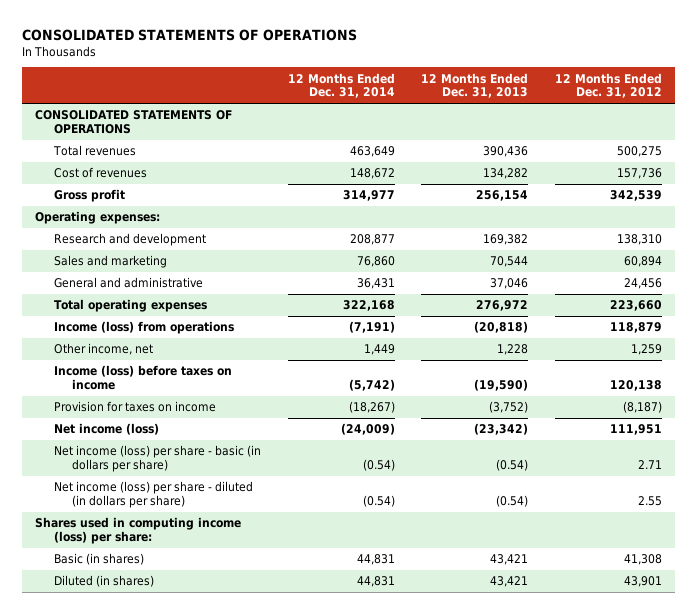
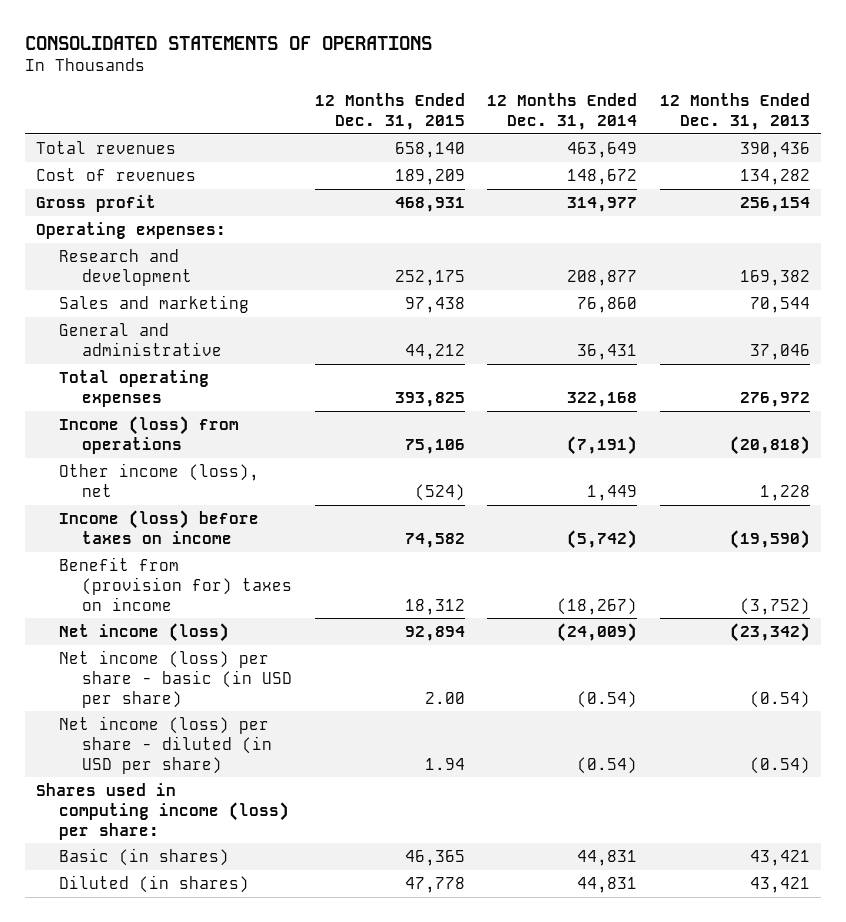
- | 12 Months Ended Dec. 31, 2014 | 12 Months Ended Dec. 31, 2013 | 12 Months Ended Dec. 31, 2012
+ | 12 Months Ended Dec. 31, 2015 | 12 Months Ended Dec. 31, 2014 | 12 Months Ended Dec. 31, 2013
- CONSOLIDATED STATEMENTS OF OPERATIONS
- Other income, net | 1,449 | 1,228 | 1,259
+ Other income (loss), net | (524) | 1,449 | 1,228
- Provision for taxes on income | (18,267) | (3,752) | (8,187)
+ Benefit from (provision for) taxes on income | 18,312 | (18,267) | (3,752)
- Net income (loss) per share - basic (in dollars per share) | (0.54) | (0.54) | 2.71
- Net income (loss) per share - diluted (in dollars per share) | (0.54) | (0.54) | 2.55
+ Net income (loss) per share - basic (in USD per share) | 2.00 | (0.54) | (0.54)
+ Net income (loss) per share - diluted (in USD per share) | 1.94 | (0.54) | (0.54)

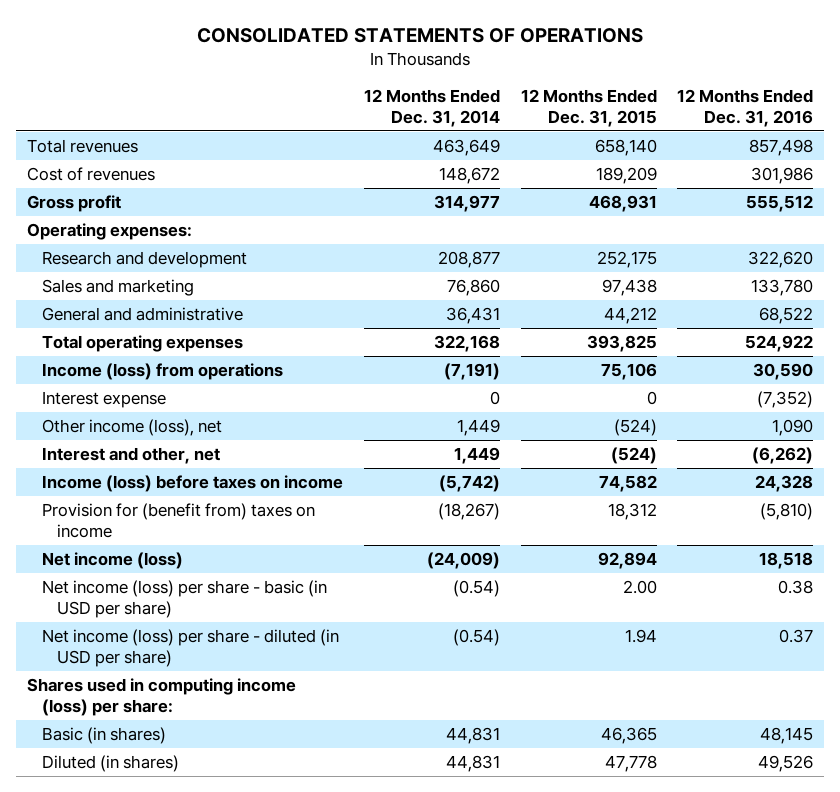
- | 12 Months Ended Dec. 31, 2015 | 12 Months Ended Dec. 31, 2014 | 12 Months Ended Dec. 31, 2013
+ | 12 Months Ended Dec. 31, 2014 | 12 Months Ended Dec. 31, 2015 | 12 Months Ended Dec. 31, 2016
+ Interest expense | 0 | 0 | (7,352)
+ Interest and other, net | 1,449 | (524) | (6,262)
- Benefit from (provision for) taxes on income | 18,312 | (18,267) | (3,752)
+ Provision for (benefit from) taxes on income | (18,267) | 18,312 | (5,810)

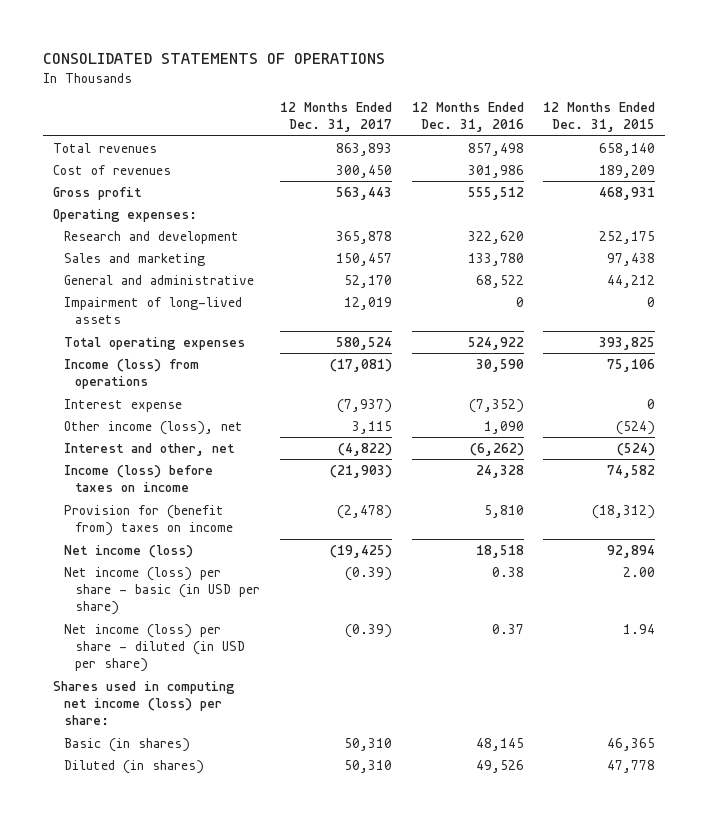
- | 12 Months Ended Dec. 31, 2014 | 12 Months Ended Dec. 31, 2015 | 12 Months Ended Dec. 31, 2016
+ | 12 Months Ended Dec. 31, 2017 | 12 Months Ended Dec. 31, 2016 | 12 Months Ended Dec. 31, 2015
+ Impairment of long-lived assets | 12,019 | 0 | 0
- Provision for (benefit from) taxes on income | (18,267) | 18,312 | (5,810)
+ Provision for (benefit from) taxes on income | (2,478) | 5,810 | (18,312)
- Shares used in computing income (loss) per share:
+ Shares used in computing net income (loss) per share:

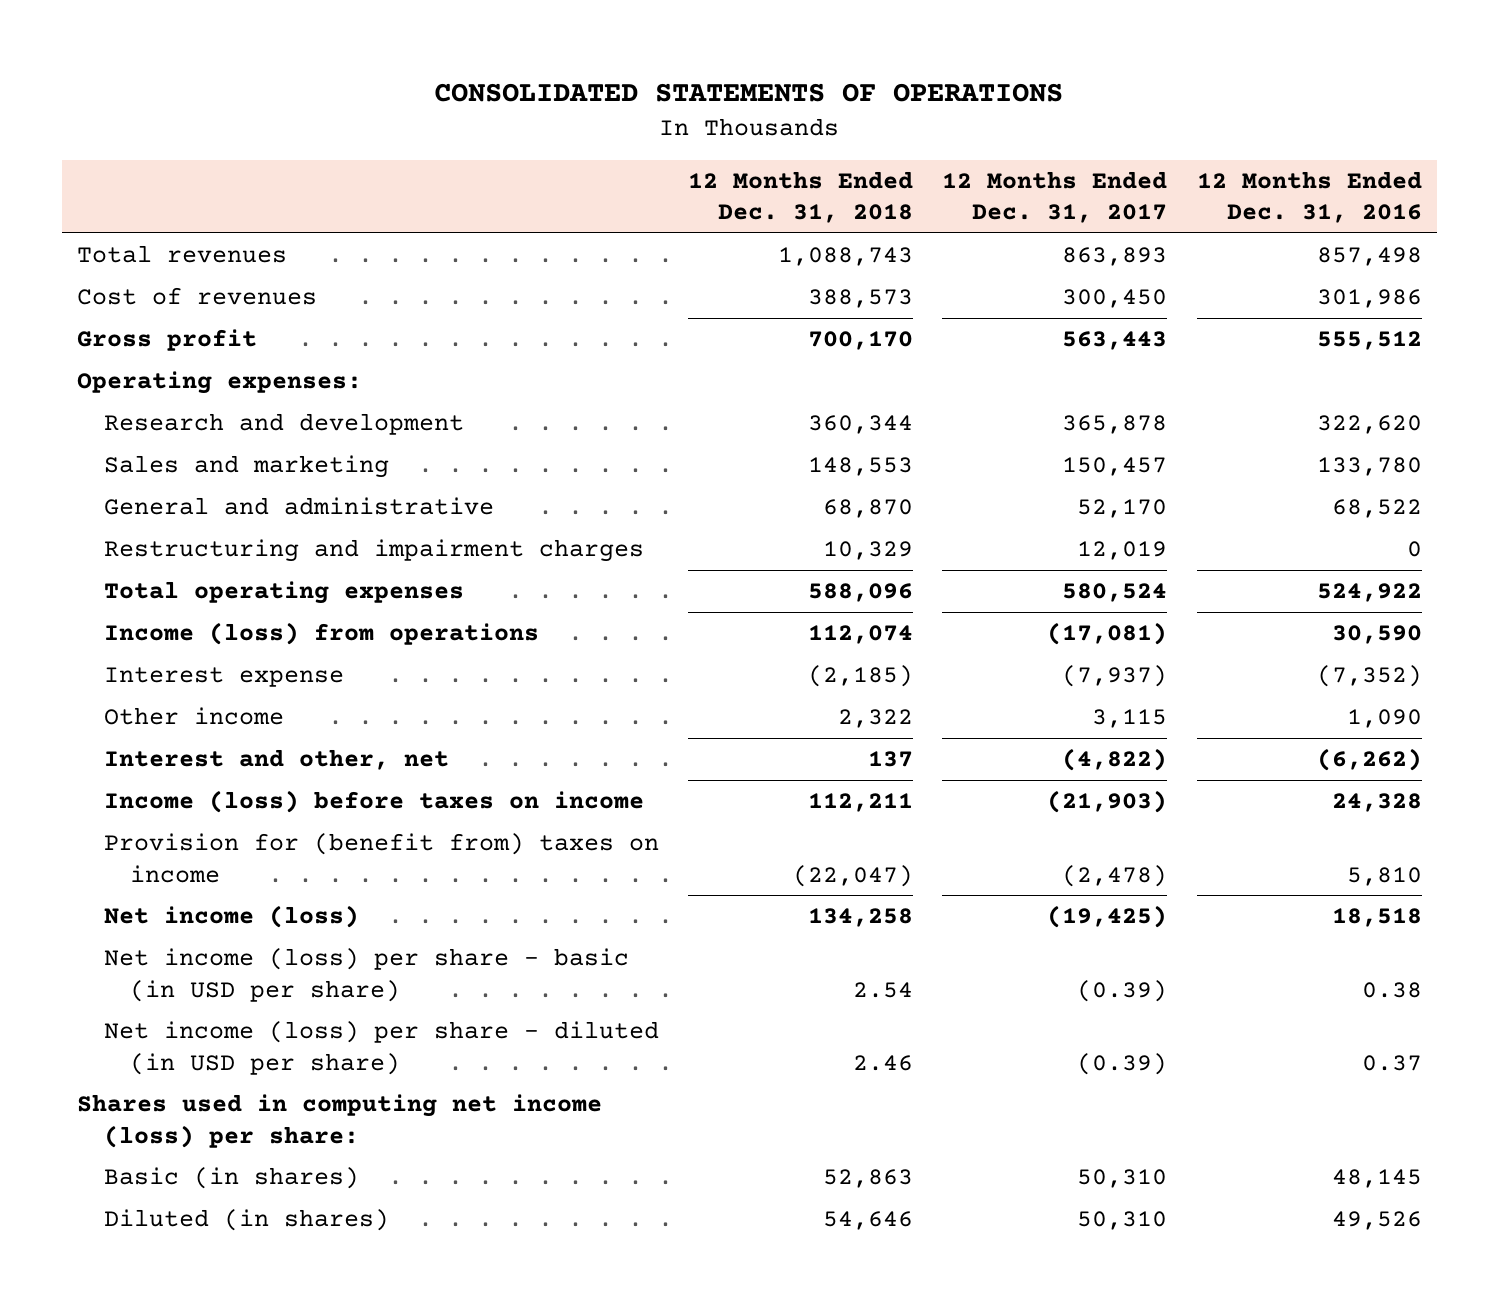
- | 12 Months Ended Dec. 31, 2017 | 12 Months Ended Dec. 31, 2016 | 12 Months Ended Dec. 31, 2015
+ | 12 Months Ended Dec. 31, 2018 | 12 Months Ended Dec. 31, 2017 | 12 Months Ended Dec. 31, 2016
- Impairment of long-lived assets | 12,019 | 0 | 0
+ Restructuring and impairment charges | 10,329 | 12,019 | 0
- Other income (loss), net | 3,115 | 1,090 | (524)
+ Other income | 2,322 | 3,115 | 1,090

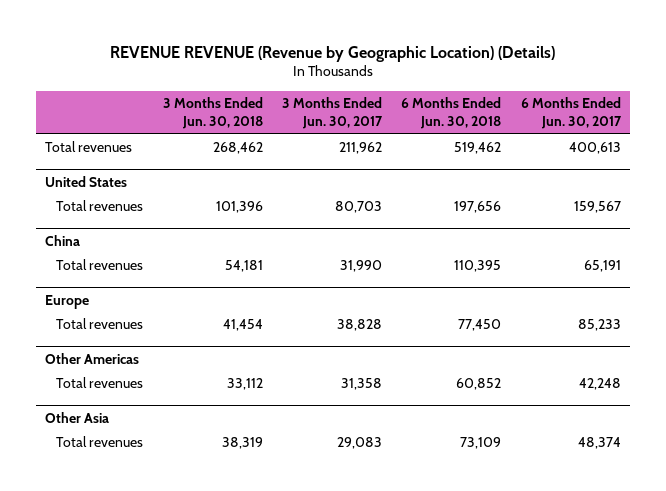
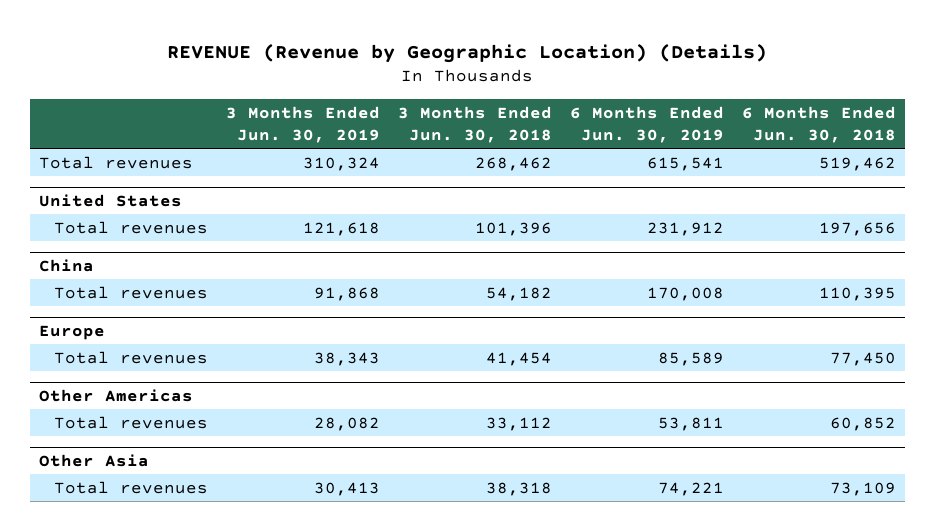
- REVENUE REVENUE (Revenue by Geographic Location) (Details)
+ REVENUE (Revenue by Geographic Location) (Details)
- | 3 Months Ended Jun. 30, 2018 | 3 Months Ended Jun. 30, 2017 | 6 Months Ended Jun. 30, 2018 | 6 Months Ended Jun. 30, 2017
+ | 3 Months Ended Jun. 30, 2019 | 3 Months Ended Jun. 30, 2018 | 6 Months Ended Jun. 30, 2019 | 6 Months Ended Jun. 30, 2018
@ China
- Total revenues | 54,181 | 31,990 | 110,395 | 65,191
+ Total revenues | 91,868 | 54,182 | 170,008 | 110,395
@ Other Asia
- Total revenues | 38,319 | 29,083 | 73,109 | 48,374
+ Total revenues | 30,413 | 38,318 | 74,221 | 73,109

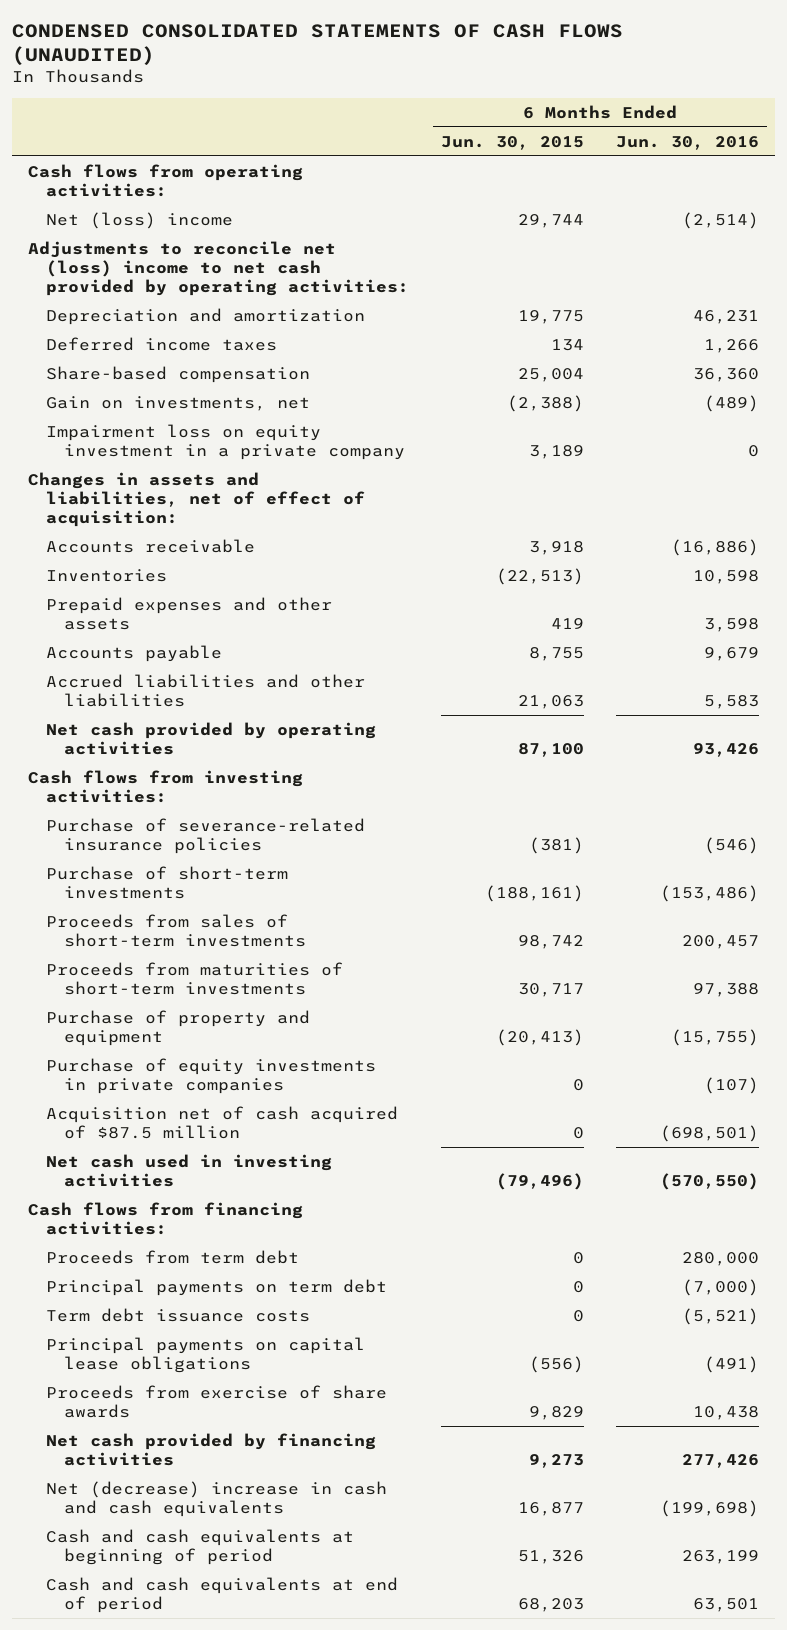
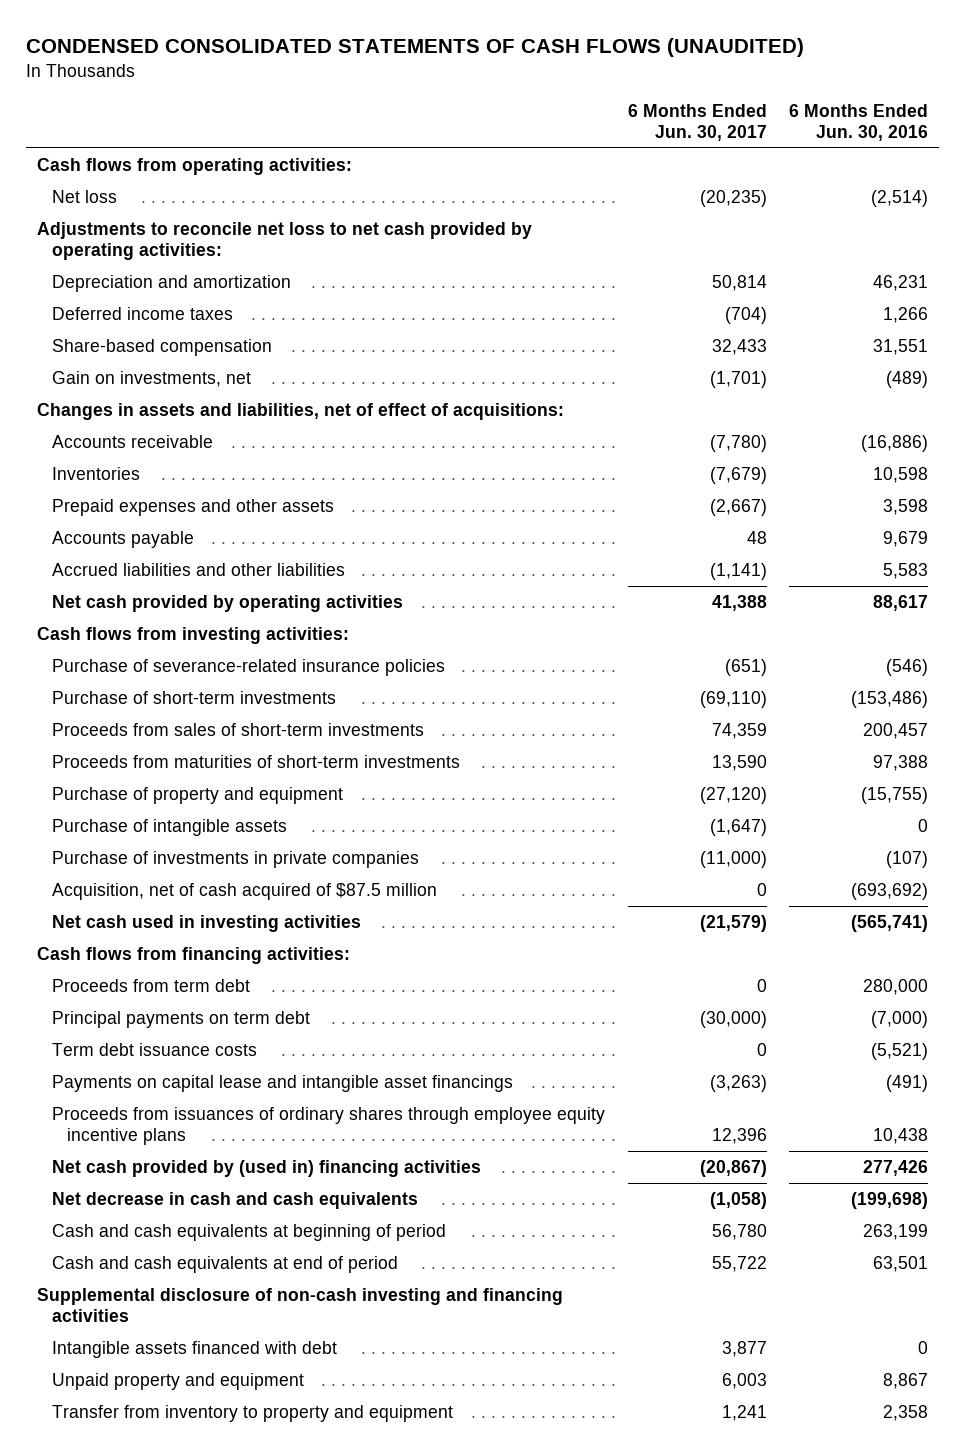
- | 6 Months Ended Jun. 30, 2015 | 6 Months Ended Jun. 30, 2016
+ | 6 Months Ended Jun. 30, 2017 | 6 Months Ended Jun. 30, 2016
- Net (loss) income | 29,744 | (2,514)
- Adjustments to reconcile net (loss) income to net cash provided by operating activities:
+ Net loss | (20,235) | (2,514)
+ Adjustments to reconcile net loss to net cash provided by operating activities:
- Share-based compensation | 25,004 | 36,360
+ Share-based compensation | 32,433 | 31,551
- Impairment loss on equity investment in a private company | 3,189 | 0
- Changes in assets and liabilities, net of effect of acquisition:
+ Changes in assets and liabilities, net of effect of acquisitions:
- Net cash provided by operating activities | 87,100 | 93,426
+ Net cash provided by operating activities | 41,388 | 88,617
- Purchase of equity investments in private companies | 0 | (107)
- Acquisition net of cash acquired of $87.5 million | 0 | (698,501)
- Net cash used in investing activities | (79,496) | (570,550)
+ Purchase of intangible assets | (1,647) | 0
+ Purchase of investments in private companies | (11,000) | (107)
+ Acquisition, net of cash acquired of $87.5 million | 0 | (693,692)
+ Net cash used in investing activities | (21,579) | (565,741)
- Principal payments on capital lease obligations | (556) | (491)
- Proceeds from exercise of share awards | 9,829 | 10,438
- Net cash provided by financing activities | 9,273 | 277,426
- Net (decrease) increase in cash and cash equivalents | 16,877 | (199,698)
+ Payments on capital lease and intangible asset financings | (3,263) | (491)
+ Proceeds from issuances of ordinary shares through employee equity incentive plans | 12,396 | 10,438
+ Net cash provided by (used in) financing activities | (20,867) | 277,426
+ Net decrease in cash and cash equivalents | (1,058) | (199,698)
+ Supplemental disclosure of non-cash investing and financing activities
+ Intangible assets financed with debt | 3,877 | 0
+ Unpaid property and equipment | 6,003 | 8,867
+ Transfer from inventory to property and equipment | 1,241 | 2,358

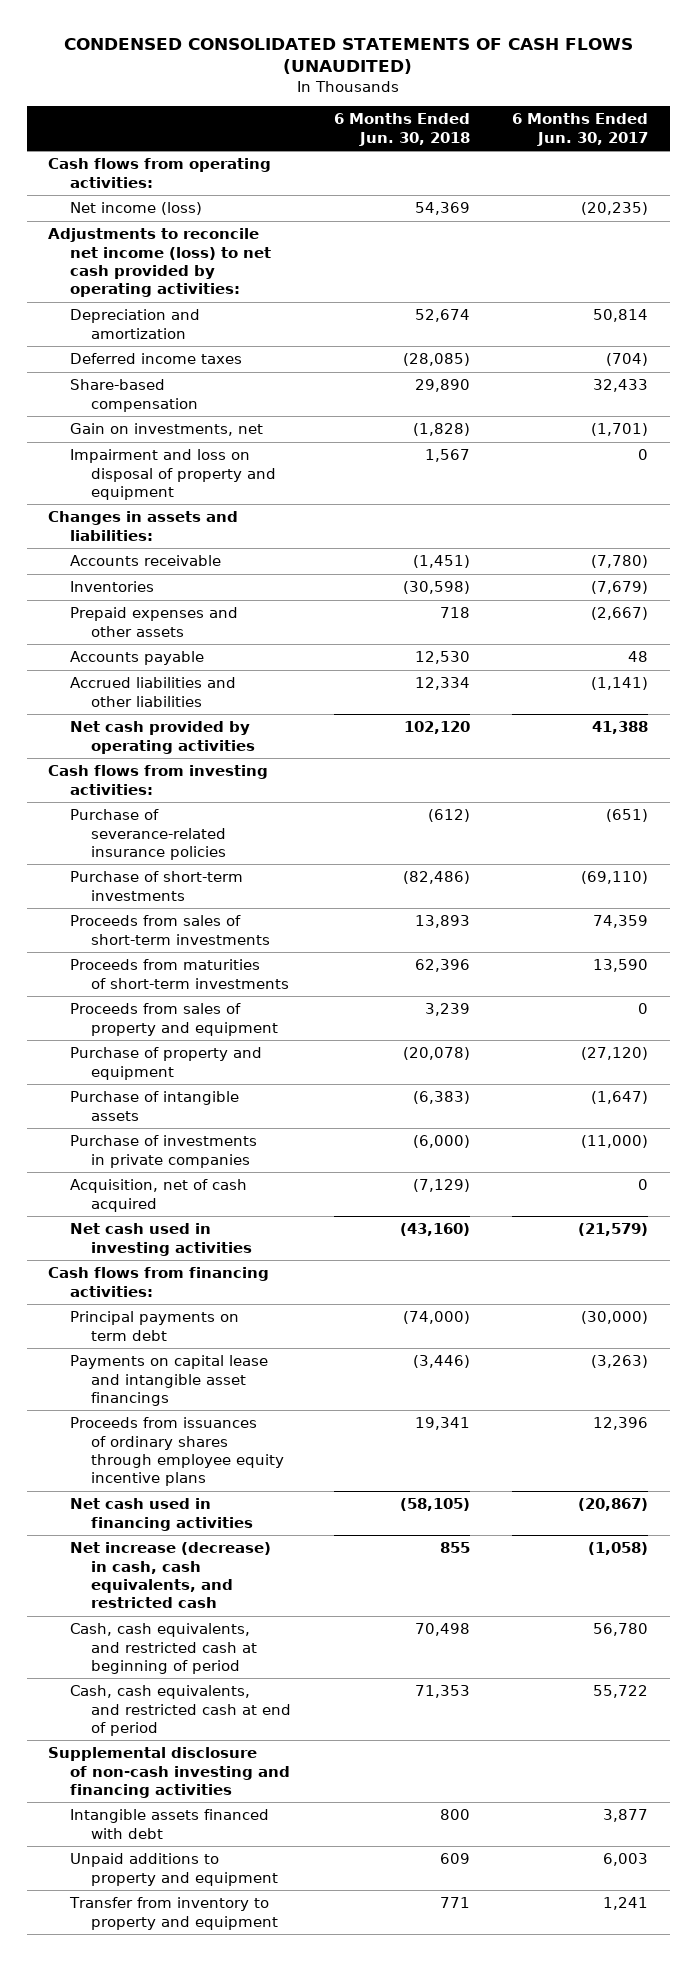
- | 6 Months Ended Jun. 30, 2017 | 6 Months Ended Jun. 30, 2016
+ | 6 Months Ended Jun. 30, 2018 | 6 Months Ended Jun. 30, 2017
- Net loss | (20,235) | (2,514)
- Adjustments to reconcile net loss to net cash provided by operating activities:
+ Net income (loss) | 54,369 | (20,235)
+ Adjustments to reconcile net income (loss) to net cash provided by operating activities:
- Changes in assets and liabilities, net of effect of acquisitions:
+ Impairment and loss on disposal of property and equipment | 1,567 | 0
+ Changes in assets and liabilities:
+ Proceeds from sales of property and equipment | 3,239 | 0
- Acquisition, net of cash acquired of $87.5 million | 0 | (693,692)
+ Acquisition, net of cash acquired | (7,129) | 0
- Proceeds from term debt | 0 | 280,000
- Term debt issuance costs | 0 | (5,521)
- Net cash provided by (used in) financing activities | (20,867) | 277,426
- Net decrease in cash and cash equivalents | (1,058) | (199,698)
- Cash and cash equivalents at beginning of period | 56,780 | 263,199
- Cash and cash equivalents at end of period | 55,722 | 63,501
+ Net cash used in financing activities | (58,105) | (20,867)
+ Net increase (decrease) in cash, cash equivalents, and restricted cash | 855 | (1,058)
+ Cash, cash equivalents, and restricted cash at beginning of period | 70,498 | 56,780
+ Cash, cash equivalents, and restricted cash at end of period | 71,353 | 55,722
- Unpaid property and equipment | 6,003 | 8,867
+ Unpaid additions to property and equipment | 609 | 6,003

